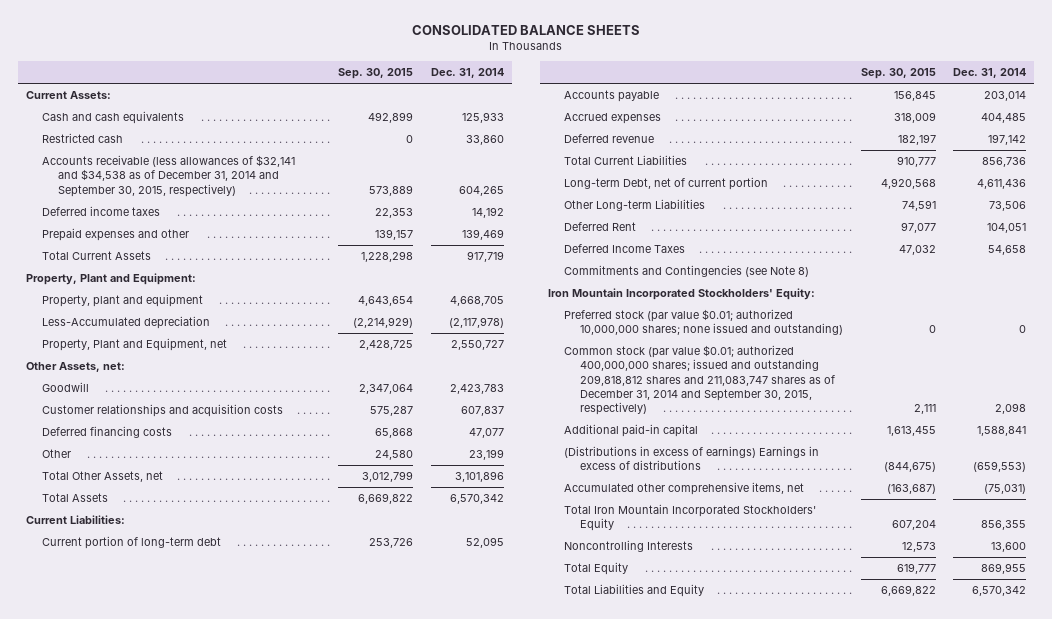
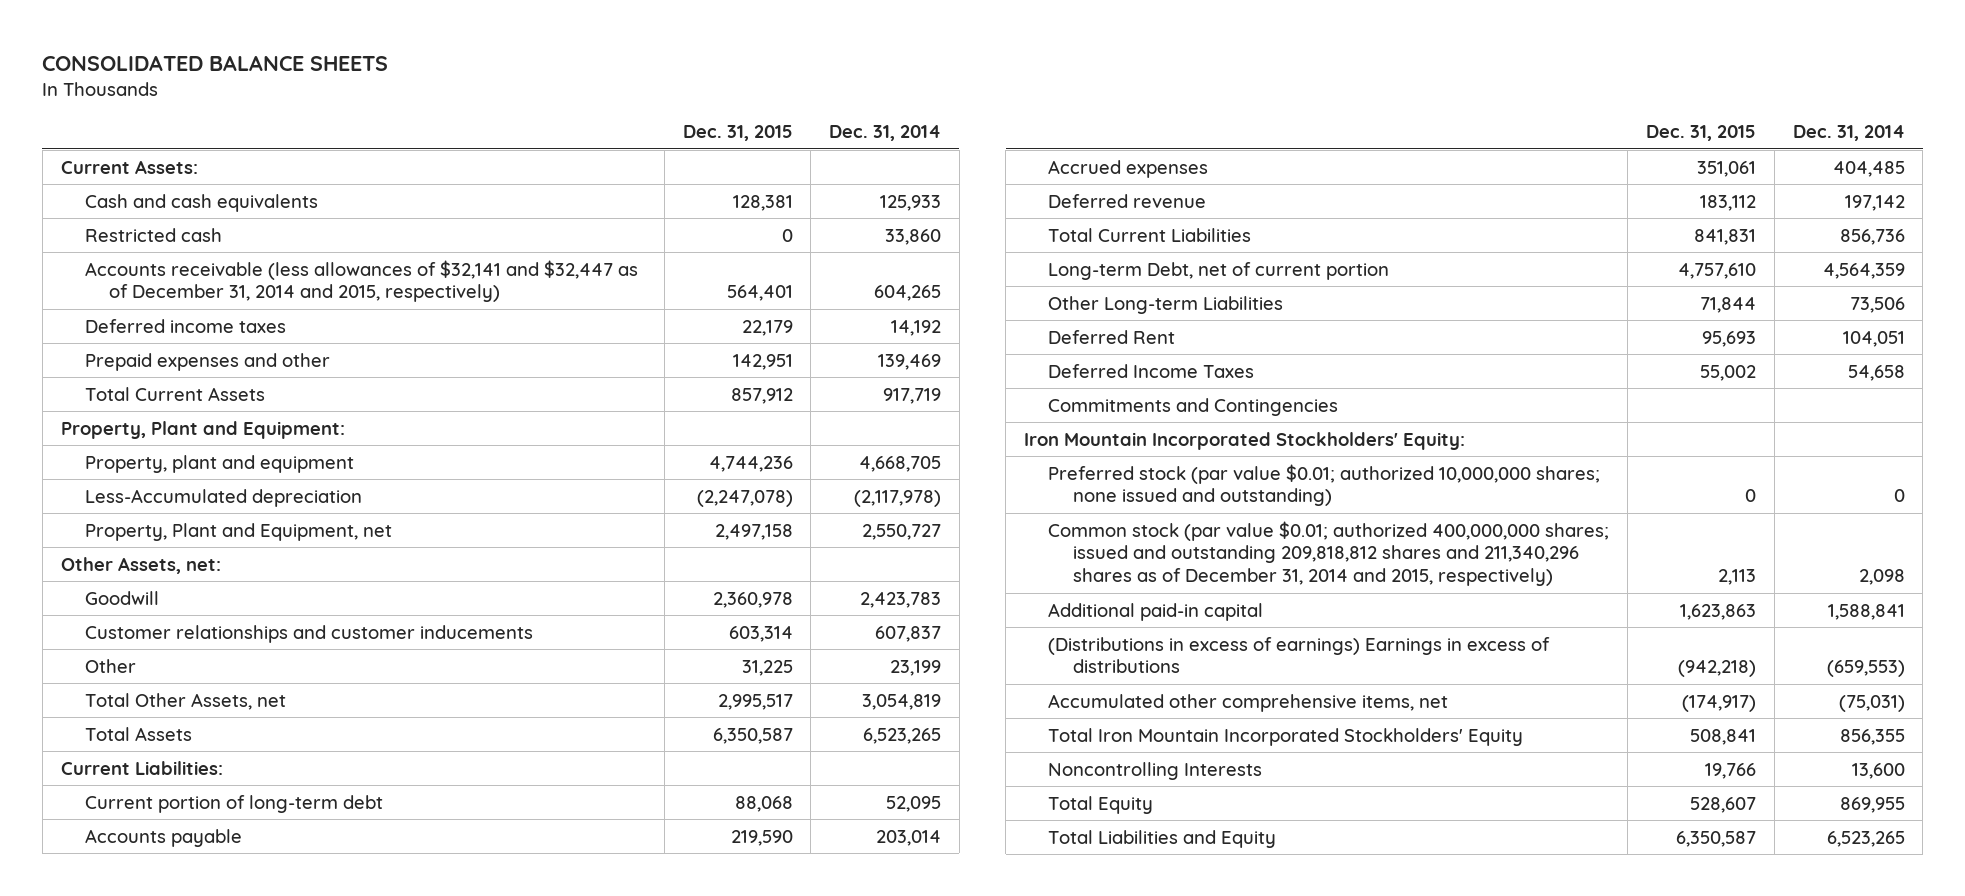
- | Sep. 30, 2015 | Dec. 31, 2014
+ | Dec. 31, 2015 | Dec. 31, 2014
- Accounts receivable (less allowances of $32,141 and $34,538 as of December 31, 2014 and September 30, 2015, respectively) | 573,889 | 604,265
+ Accounts receivable (less allowances of $32,141 and $32,447 as of December 31, 2014 and 2015, respectively) | 564,401 | 604,265
- Customer relationships and acquisition costs | 575,287 | 607,837
- Deferred financing costs | 65,868 | 47,077
+ Customer relationships and customer inducements | 603,314 | 607,837
- Total Other Assets, net | 3,012,799 | 3,101,896
- Total Assets | 6,669,822 | 6,570,342
+ Total Other Assets, net | 2,995,517 | 3,054,819
+ Total Assets | 6,350,587 | 6,523,265
- Long-term Debt, net of current portion | 4,920,568 | 4,611,436
+ Long-term Debt, net of current portion | 4,757,610 | 4,564,359
- Commitments and Contingencies (see Note 8)
+ Commitments and Contingencies
- Common stock (par value $0.01; authorized 400,000,000 shares; issued and outstanding 209,818,812 shares and 211,083,747 shares as of December 31, 2014 and September 30, 2015, respectively) | 2,111 | 2,098
+ Common stock (par value $0.01; authorized 400,000,000 shares; issued and outstanding 209,818,812 shares and 211,340,296 shares as of December 31, 2014 and 2015, respectively) | 2,113 | 2,098
- Total Liabilities and Equity | 6,669,822 | 6,570,342
+ Total Liabilities and Equity | 6,350,587 | 6,523,265

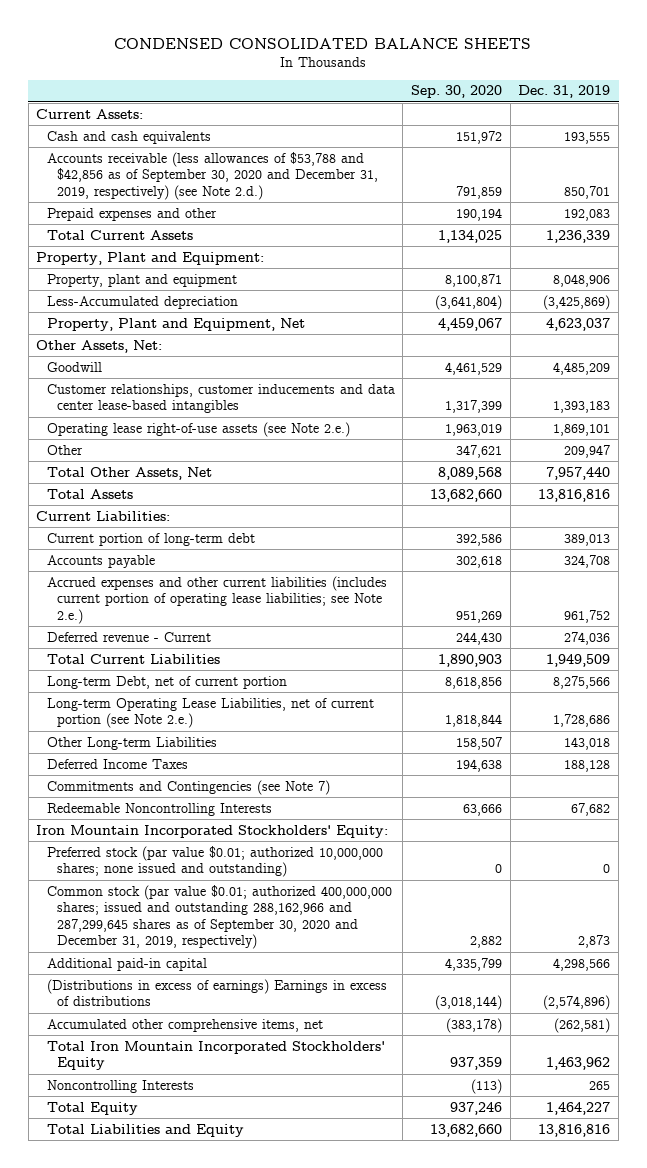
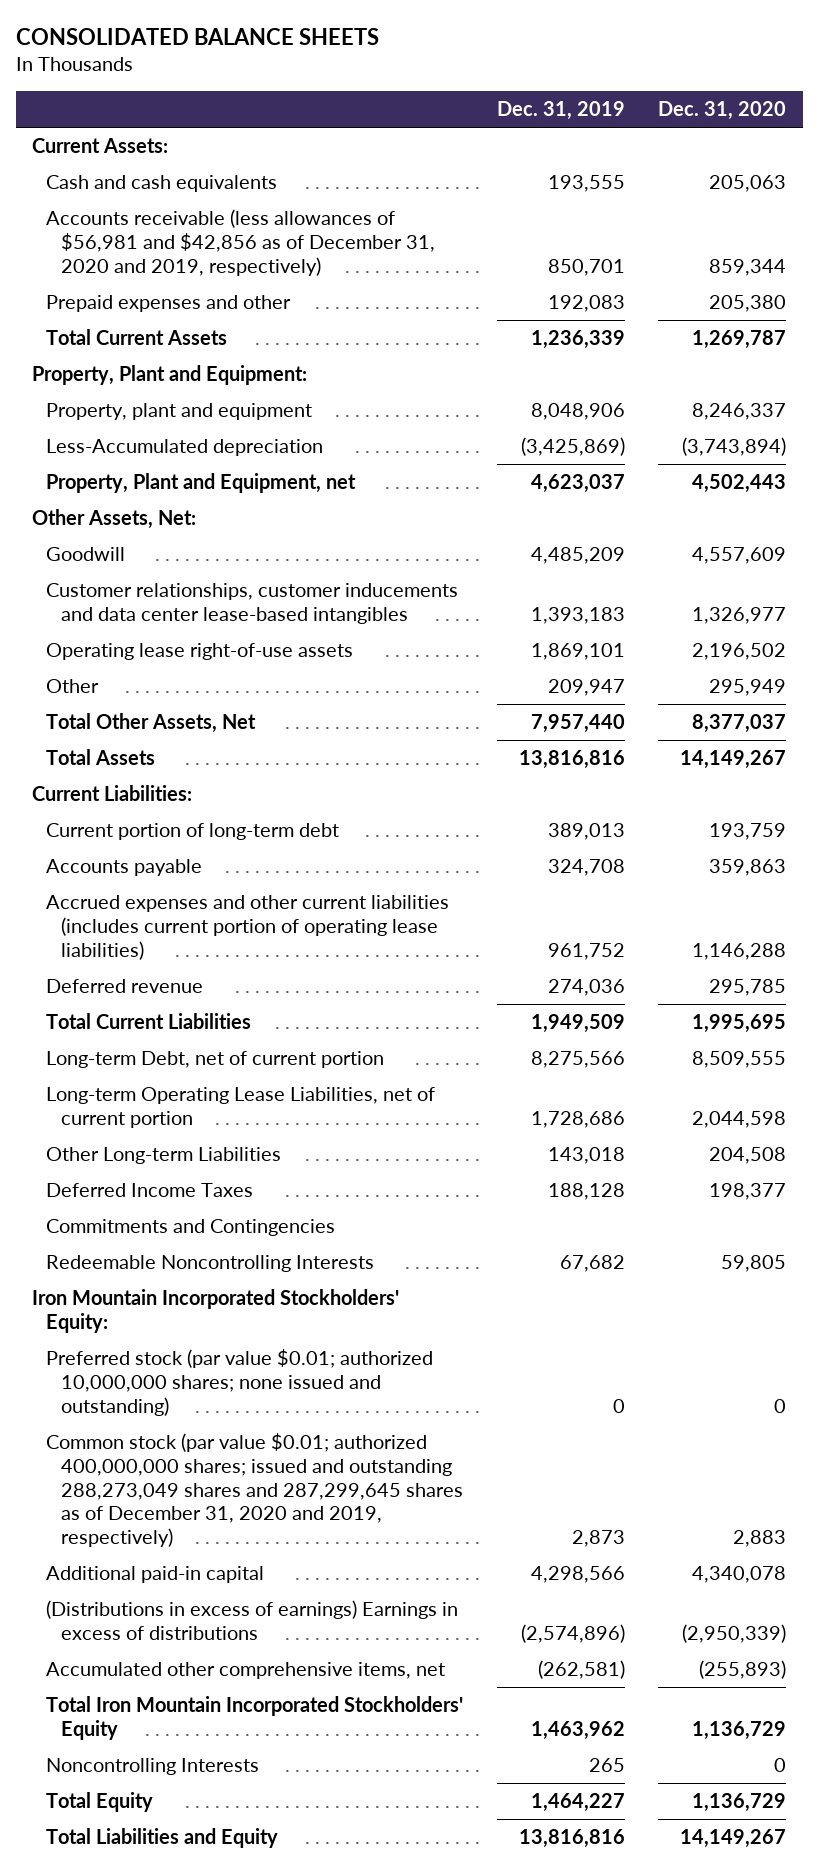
- CONDENSED CONSOLIDATED BALANCE SHEETS
+ CONSOLIDATED BALANCE SHEETS
- | Sep. 30, 2020 | Dec. 31, 2019
+ | Dec. 31, 2019 | Dec. 31, 2020
- Accounts receivable (less allowances of $53,788 and $42,856 as of September 30, 2020 and December 31, 2019, respectively) (see Note 2.d.) | 791,859 | 850,701
+ Accounts receivable (less allowances of $56,981 and $42,856 as of December 31, 2020 and 2019, respectively) | 850,701 | 859,344
- Property, Plant and Equipment, Net | 4,459,067 | 4,623,037
+ Property, Plant and Equipment, net | 4,623,037 | 4,502,443
- Operating lease right-of-use assets (see Note 2.e.) | 1,963,019 | 1,869,101
+ Operating lease right-of-use assets | 1,869,101 | 2,196,502
- Accrued expenses and other current liabilities (includes current portion of operating lease liabilities; see Note 2.e.) | 951,269 | 961,752
- Deferred revenue - Current | 244,430 | 274,036
+ Accrued expenses and other current liabilities (includes current portion of operating lease liabilities) | 961,752 | 1,146,288
+ Deferred revenue | 274,036 | 295,785
- Long-term Operating Lease Liabilities, net of current portion (see Note 2.e.) | 1,818,844 | 1,728,686
+ Long-term Operating Lease Liabilities, net of current portion | 1,728,686 | 2,044,598
- Commitments and Contingencies (see Note 7)
+ Commitments and Contingencies
- Common stock (par value $0.01; authorized 400,000,000 shares; issued and outstanding 288,162,966 and 287,299,645 shares as of September 30, 2020 and December 31, 2019, respectively) | 2,882 | 2,873
+ Common stock (par value $0.01; authorized 400,000,000 shares; issued and outstanding 288,273,049 shares and 287,299,645 shares as of December 31, 2020 and 2019, respectively) | 2,873 | 2,883

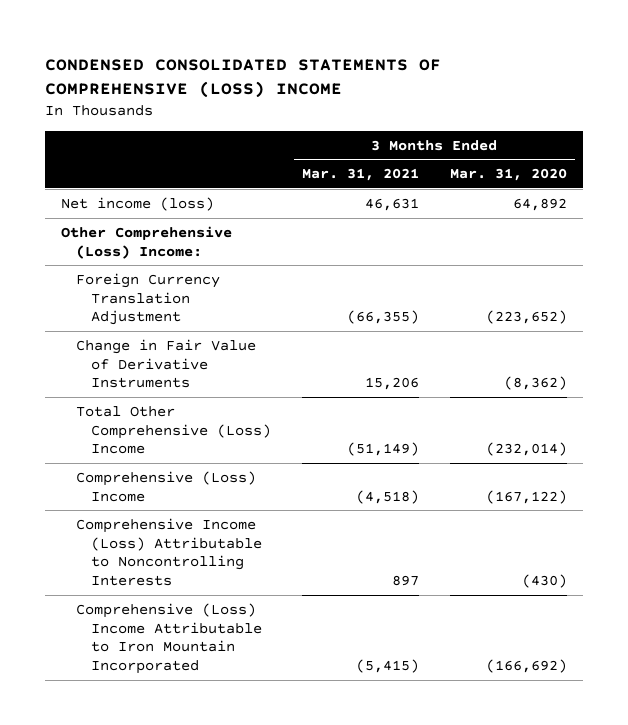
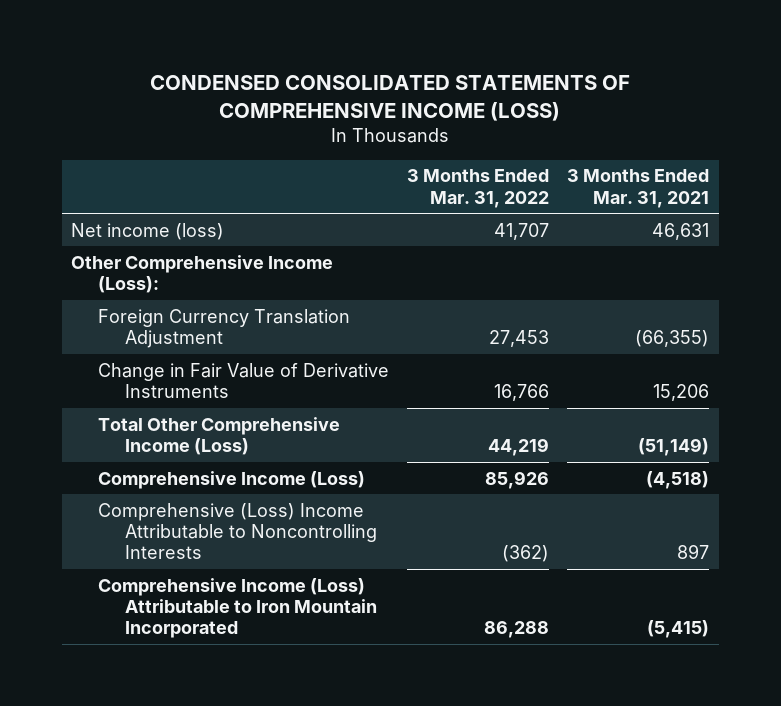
- CONDENSED CONSOLIDATED STATEMENTS OF COMPREHENSIVE (LOSS) INCOME
+ CONDENSED CONSOLIDATED STATEMENTS OF COMPREHENSIVE INCOME (LOSS)
- | 3 Months Ended Mar. 31, 2021 | 3 Months Ended Mar. 31, 2020
+ | 3 Months Ended Mar. 31, 2022 | 3 Months Ended Mar. 31, 2021
- Other Comprehensive (Loss) Income:
+ Other Comprehensive Income (Loss):
- Total Other Comprehensive (Loss) Income | (51,149) | (232,014)
- Comprehensive (Loss) Income | (4,518) | (167,122)
- Comprehensive Income (Loss) Attributable to Noncontrolling Interests | 897 | (430)
- Comprehensive (Loss) Income Attributable to Iron Mountain Incorporated | (5,415) | (166,692)
+ Total Other Comprehensive Income (Loss) | 44,219 | (51,149)
+ Comprehensive Income (Loss) | 85,926 | (4,518)
+ Comprehensive (Loss) Income Attributable to Noncontrolling Interests | (362) | 897
+ Comprehensive Income (Loss) Attributable to Iron Mountain Incorporated | 86,288 | (5,415)

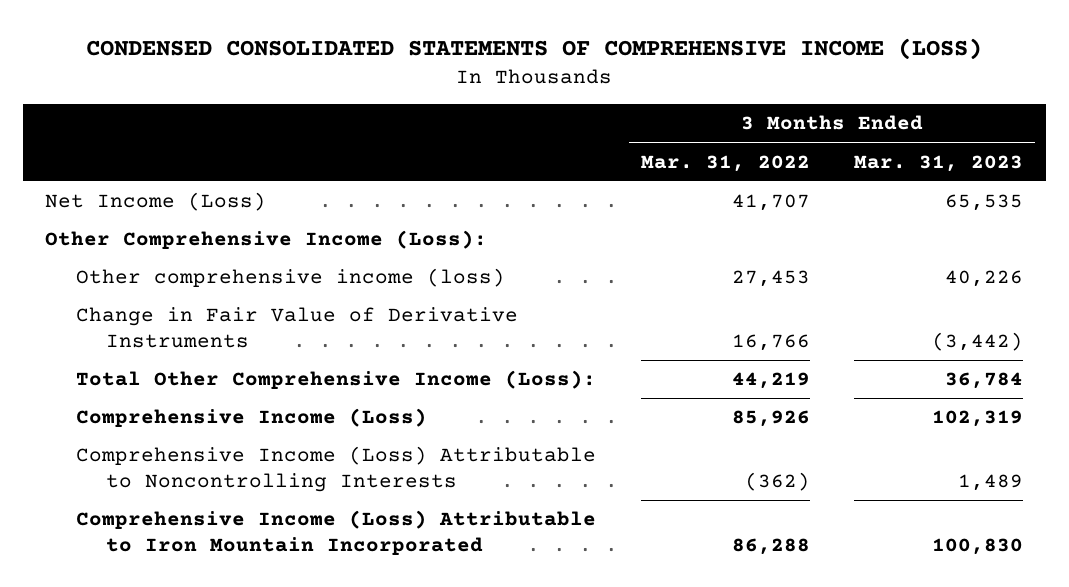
- | 3 Months Ended Mar. 31, 2022 | 3 Months Ended Mar. 31, 2021
+ | 3 Months Ended Mar. 31, 2022 | 3 Months Ended Mar. 31, 2023
- Net income (loss) | 41,707 | 46,631
+ Net Income (Loss) | 41,707 | 65,535
- Foreign Currency Translation Adjustment | 27,453 | (66,355)
+ Other comprehensive income (loss) | 27,453 | 40,226
- Total Other Comprehensive Income (Loss) | 44,219 | (51,149)
+ Total Other Comprehensive Income (Loss): | 44,219 | 36,784
- Comprehensive (Loss) Income Attributable to Noncontrolling Interests | (362) | 897
+ Comprehensive Income (Loss) Attributable to Noncontrolling Interests | (362) | 1,489

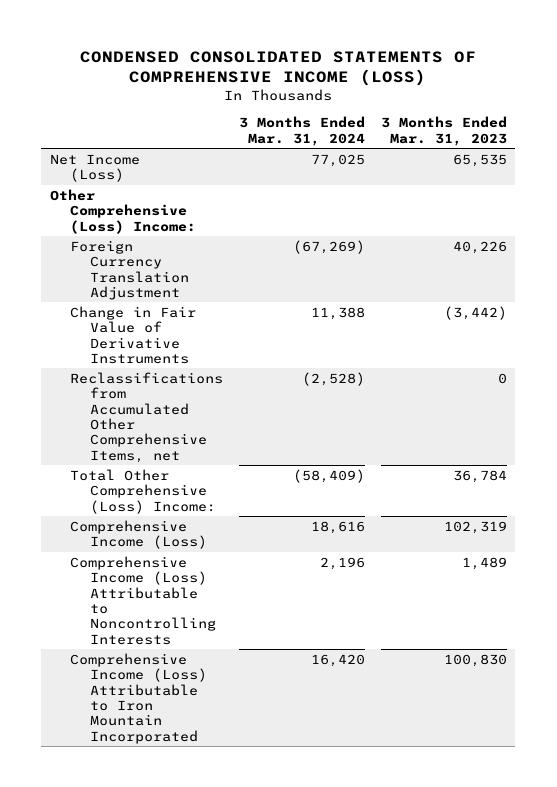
- | 3 Months Ended Mar. 31, 2022 | 3 Months Ended Mar. 31, 2023
+ | 3 Months Ended Mar. 31, 2024 | 3 Months Ended Mar. 31, 2023
- Other Comprehensive Income (Loss):
- Other comprehensive income (loss) | 27,453 | 40,226
+ Other Comprehensive (Loss) Income:
+ Foreign Currency Translation Adjustment | (67,269) | 40,226
- Total Other Comprehensive Income (Loss): | 44,219 | 36,784
+ Reclassifications from Accumulated Other Comprehensive Items, net | (2,528) | 0
+ Total Other Comprehensive (Loss) Income: | (58,409) | 36,784

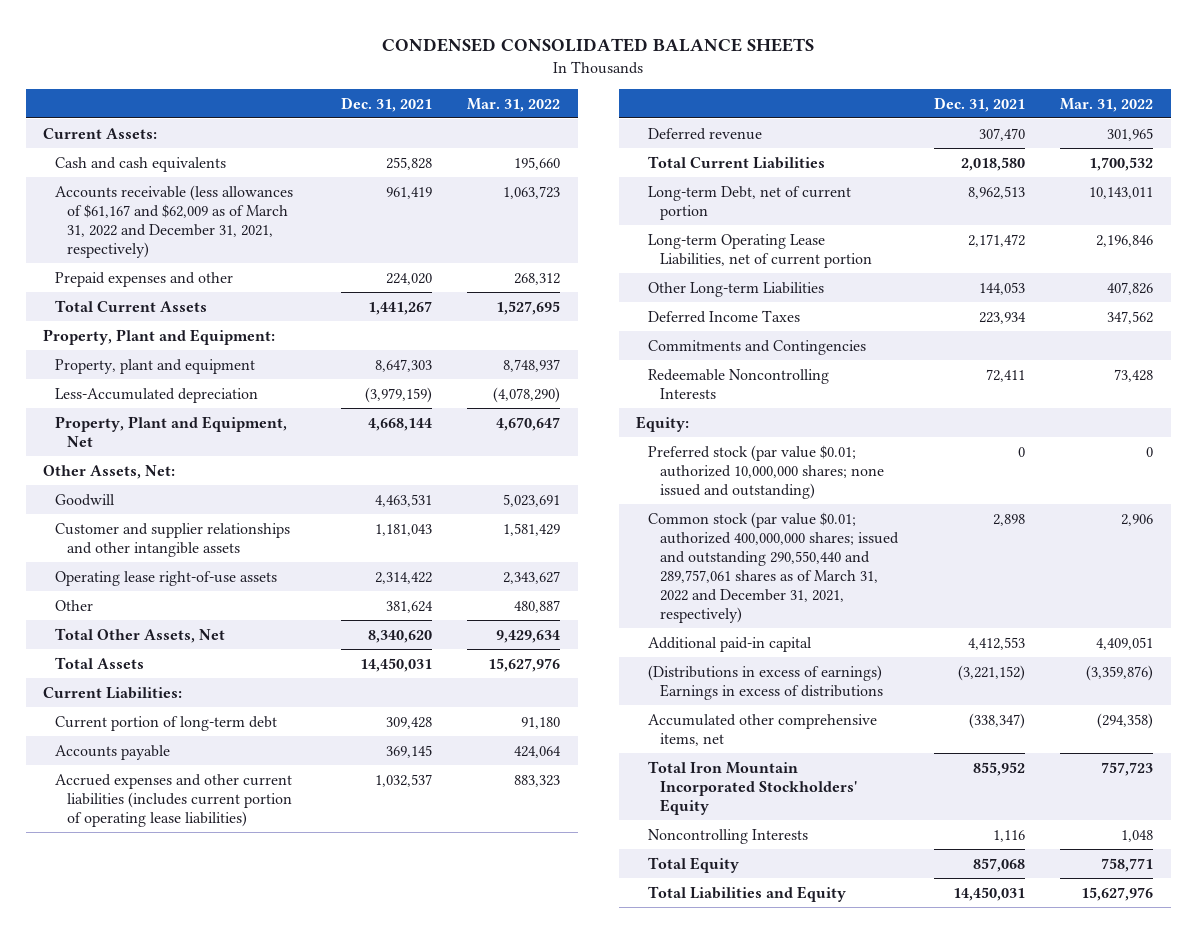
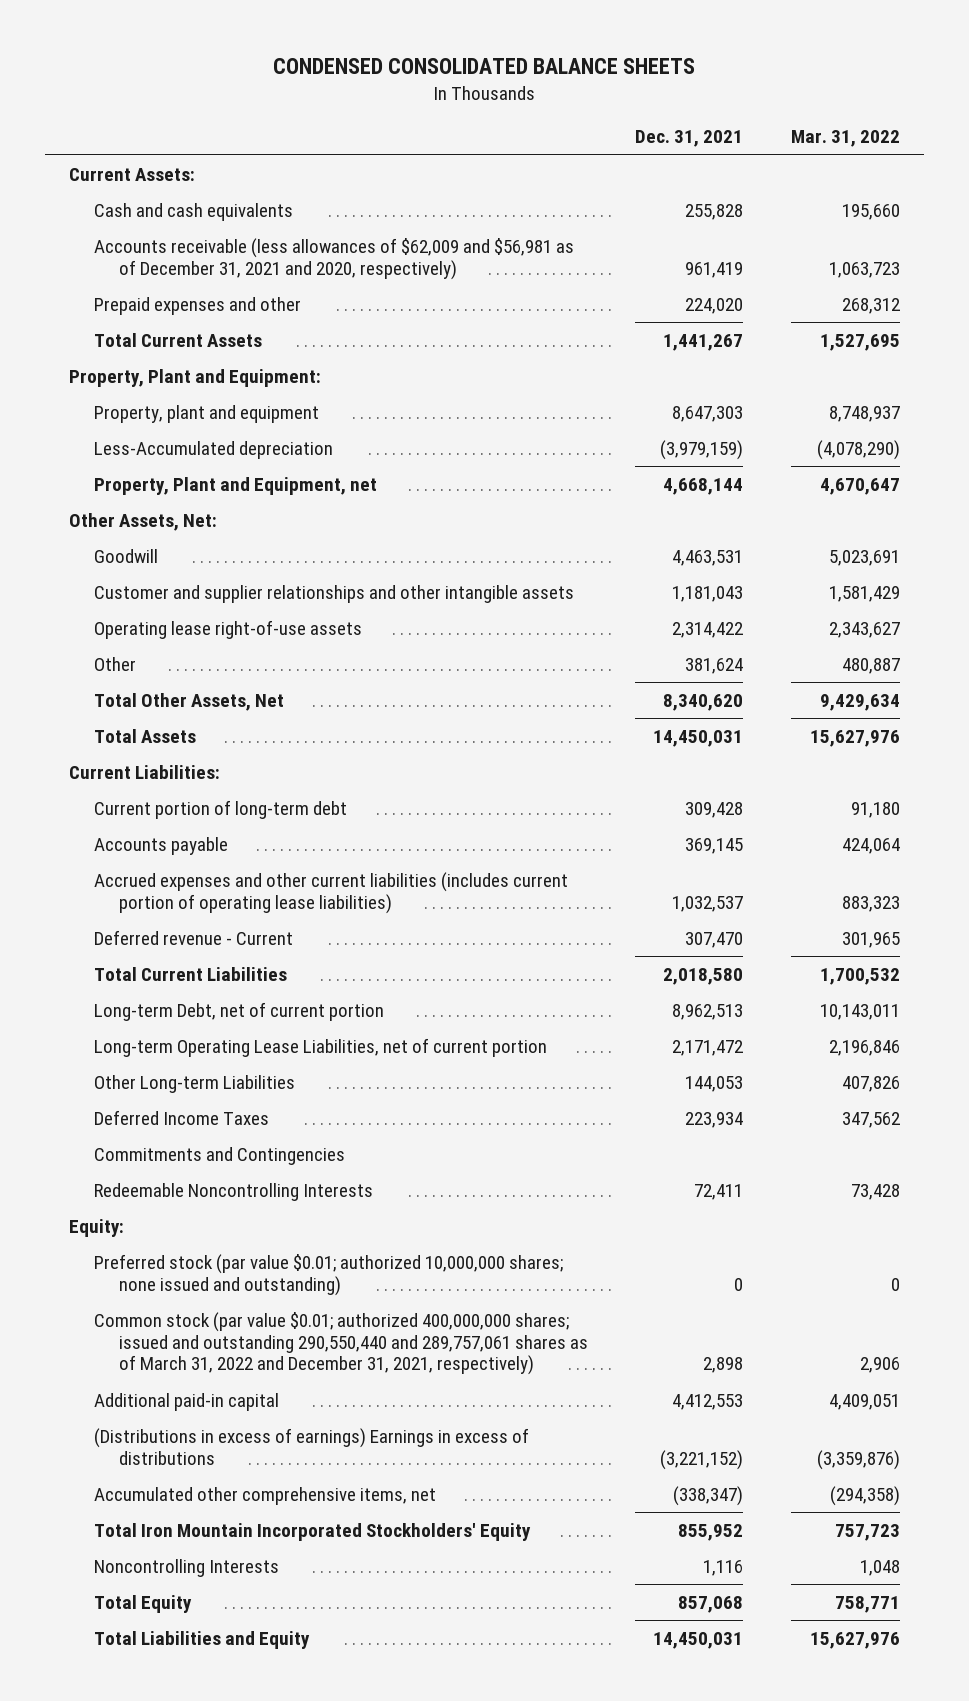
- Accounts receivable (less allowances of $61,167 and $62,009 as of March 31, 2022 and December 31, 2021, respectively) | 961,419 | 1,063,723
+ Accounts receivable (less allowances of $62,009 and $56,981 as of December 31, 2021 and 2020, respectively) | 961,419 | 1,063,723
- Property, Plant and Equipment, Net | 4,668,144 | 4,670,647
+ Property, Plant and Equipment, net | 4,668,144 | 4,670,647
- Deferred revenue | 307,470 | 301,965
+ Deferred revenue - Current | 307,470 | 301,965

